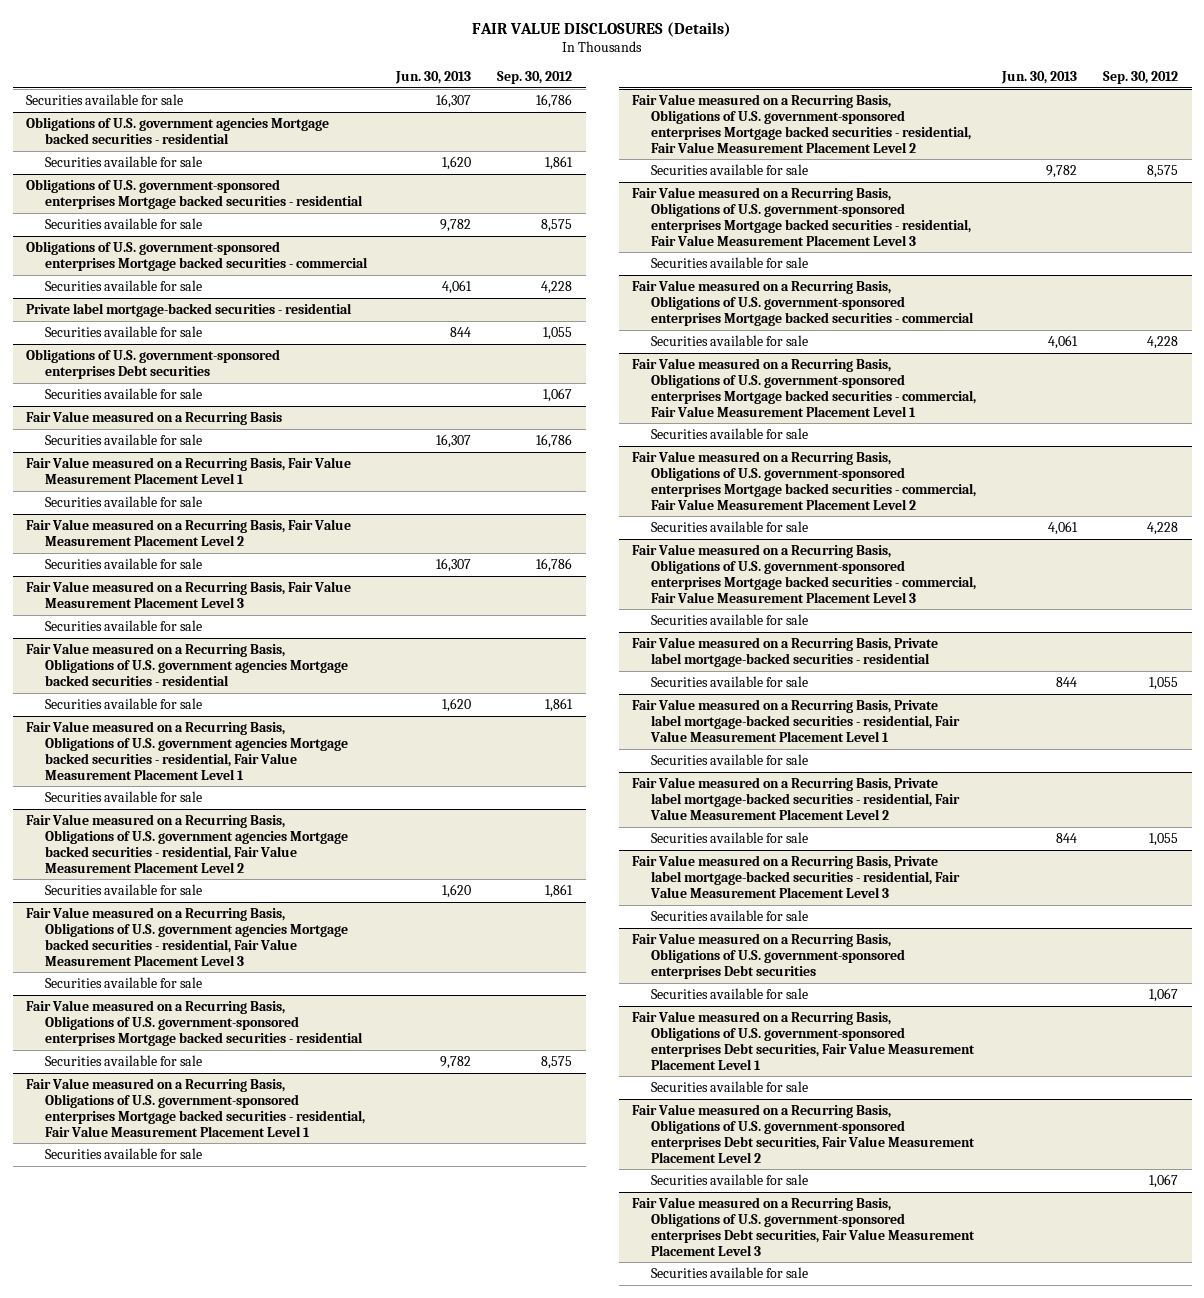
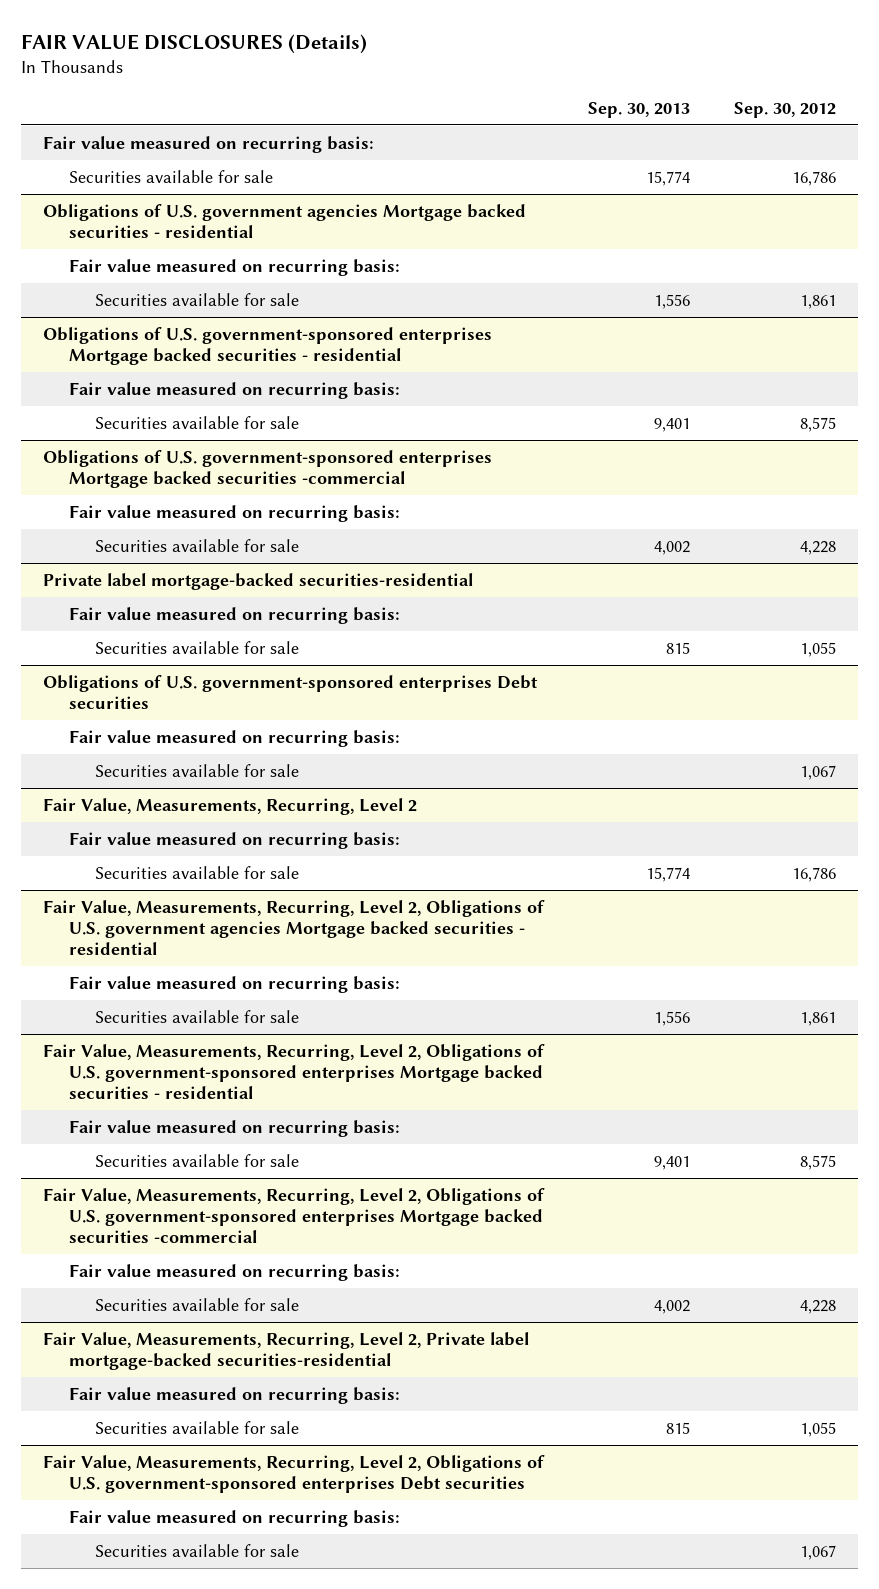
- | Jun. 30, 2013 | Sep. 30, 2012
+ | Sep. 30, 2013 | Sep. 30, 2012
+ Fair value measured on recurring basis:
@ Obligations of U.S. government agencies Mortgage backed securities - residential
+ Fair value measured on recurring basis:
@ Obligations of U.S. government-sponsored enterprises Mortgage backed securities - residential
+ Fair value measured on recurring basis:
- Obligations of U.S. government-sponsored enterprises Mortgage backed securities - commercial
+ Obligations of U.S. government-sponsored enterprises Mortgage backed securities -commercial
+ Fair value measured on recurring basis:
- Private label mortgage-backed securities - residential
+ Private label mortgage-backed securities-residential
+ Fair value measured on recurring basis:
@ Obligations of U.S. government-sponsored enterprises Debt securities
+ Fair value measured on recurring basis:
- Fair Value measured on a Recurring Basis
- Securities available for sale | 16,307 | 16,786
- Fair Value measured on a Recurring Basis, Fair Value Measurement Placement Level 1
- Securities available for sale
- Fair Value measured on a Recurring Basis, Fair Value Measurement Placement Level 2
+ Fair Value, Measurements, Recurring, Level 2
+ Fair value measured on recurring basis:
- Fair Value measured on a Recurring Basis, Fair Value Measurement Placement Level 3
- Securities available for sale
- Fair Value measured on a Recurring Basis, Obligations of U.S. government agencies Mortgage backed securities - residential
- Securities available for sale | 1,620 | 1,861
- Fair Value measured on a Recurring Basis, Obligations of U.S. government agencies Mortgage backed securities - residential, Fair Value Measurement Placement Level 1
- Securities available for sale
- Fair Value measured on a Recurring Basis, Obligations of U.S. government agencies Mortgage backed securities - residential, Fair Value Measurement Placement Level 2
+ Fair Value, Measurements, Recurring, Level 2, Obligations of U.S. government agencies Mortgage backed securities - residential
+ Fair value measured on recurring basis:
- Fair Value measured on a Recurring Basis, Obligations of U.S. government agencies Mortgage backed securities - residential, Fair Value Measurement Placement Level 3
- Securities available for sale
- Fair Value measured on a Recurring Basis, Obligations of U.S. government-sponsored enterprises Mortgage backed securities - residential
- Securities available for sale | 9,782 | 8,575
- Fair Value measured on a Recurring Basis, Obligations of U.S. government-sponsored enterprises Mortgage backed securities - residential, Fair Value Measurement Placement Level 1
- Securities available for sale
- Fair Value measured on a Recurring Basis, Obligations of U.S. government-sponsored enterprises Mortgage backed securities - residential, Fair Value Measurement Placement Level 2
+ Fair Value, Measurements, Recurring, Level 2, Obligations of U.S. government-sponsored enterprises Mortgage backed securities - residential
+ Fair value measured on recurring basis:
- Fair Value measured on a Recurring Basis, Obligations of U.S. government-sponsored enterprises Mortgage backed securities - residential, Fair Value Measurement Placement Level 3
- Securities available for sale
- Fair Value measured on a Recurring Basis, Obligations of U.S. government-sponsored enterprises Mortgage backed securities - commercial
- Securities available for sale | 4,061 | 4,228
- Fair Value measured on a Recurring Basis, Obligations of U.S. government-sponsored enterprises Mortgage backed securities - commercial, Fair Value Measurement Placement Level 1
- Securities available for sale
- Fair Value measured on a Recurring Basis, Obligations of U.S. government-sponsored enterprises Mortgage backed securities - commercial, Fair Value Measurement Placement Level 2
+ Fair Value, Measurements, Recurring, Level 2, Obligations of U.S. government-sponsored enterprises Mortgage backed securities -commercial
+ Fair value measured on recurring basis:
- Fair Value measured on a Recurring Basis, Obligations of U.S. government-sponsored enterprises Mortgage backed securities - commercial, Fair Value Measurement Placement Level 3
- Securities available for sale
- Fair Value measured on a Recurring Basis, Private label mortgage-backed securities - residential
- Securities available for sale | 844 | 1,055
- Fair Value measured on a Recurring Basis, Private label mortgage-backed securities - residential, Fair Value Measurement Placement Level 1
- Securities available for sale
- Fair Value measured on a Recurring Basis, Private label mortgage-backed securities - residential, Fair Value Measurement Placement Level 2
+ Fair Value, Measurements, Recurring, Level 2, Private label mortgage-backed securities-residential
+ Fair value measured on recurring basis:
- Fair Value measured on a Recurring Basis, Private label mortgage-backed securities - residential, Fair Value Measurement Placement Level 3
- Securities available for sale
- Fair Value measured on a Recurring Basis, Obligations of U.S. government-sponsored enterprises Debt securities
- Securities available for sale | | 1,067
- Fair Value measured on a Recurring Basis, Obligations of U.S. government-sponsored enterprises Debt securities, Fair Value Measurement Placement Level 1
- Securities available for sale
- Fair Value measured on a Recurring Basis, Obligations of U.S. government-sponsored enterprises Debt securities, Fair Value Measurement Placement Level 2
+ Fair Value, Measurements, Recurring, Level 2, Obligations of U.S. government-sponsored enterprises Debt securities
+ Fair value measured on recurring basis:
- Fair Value measured on a Recurring Basis, Obligations of U.S. government-sponsored enterprises Debt securities, Fair Value Measurement Placement Level 3
- Securities available for sale

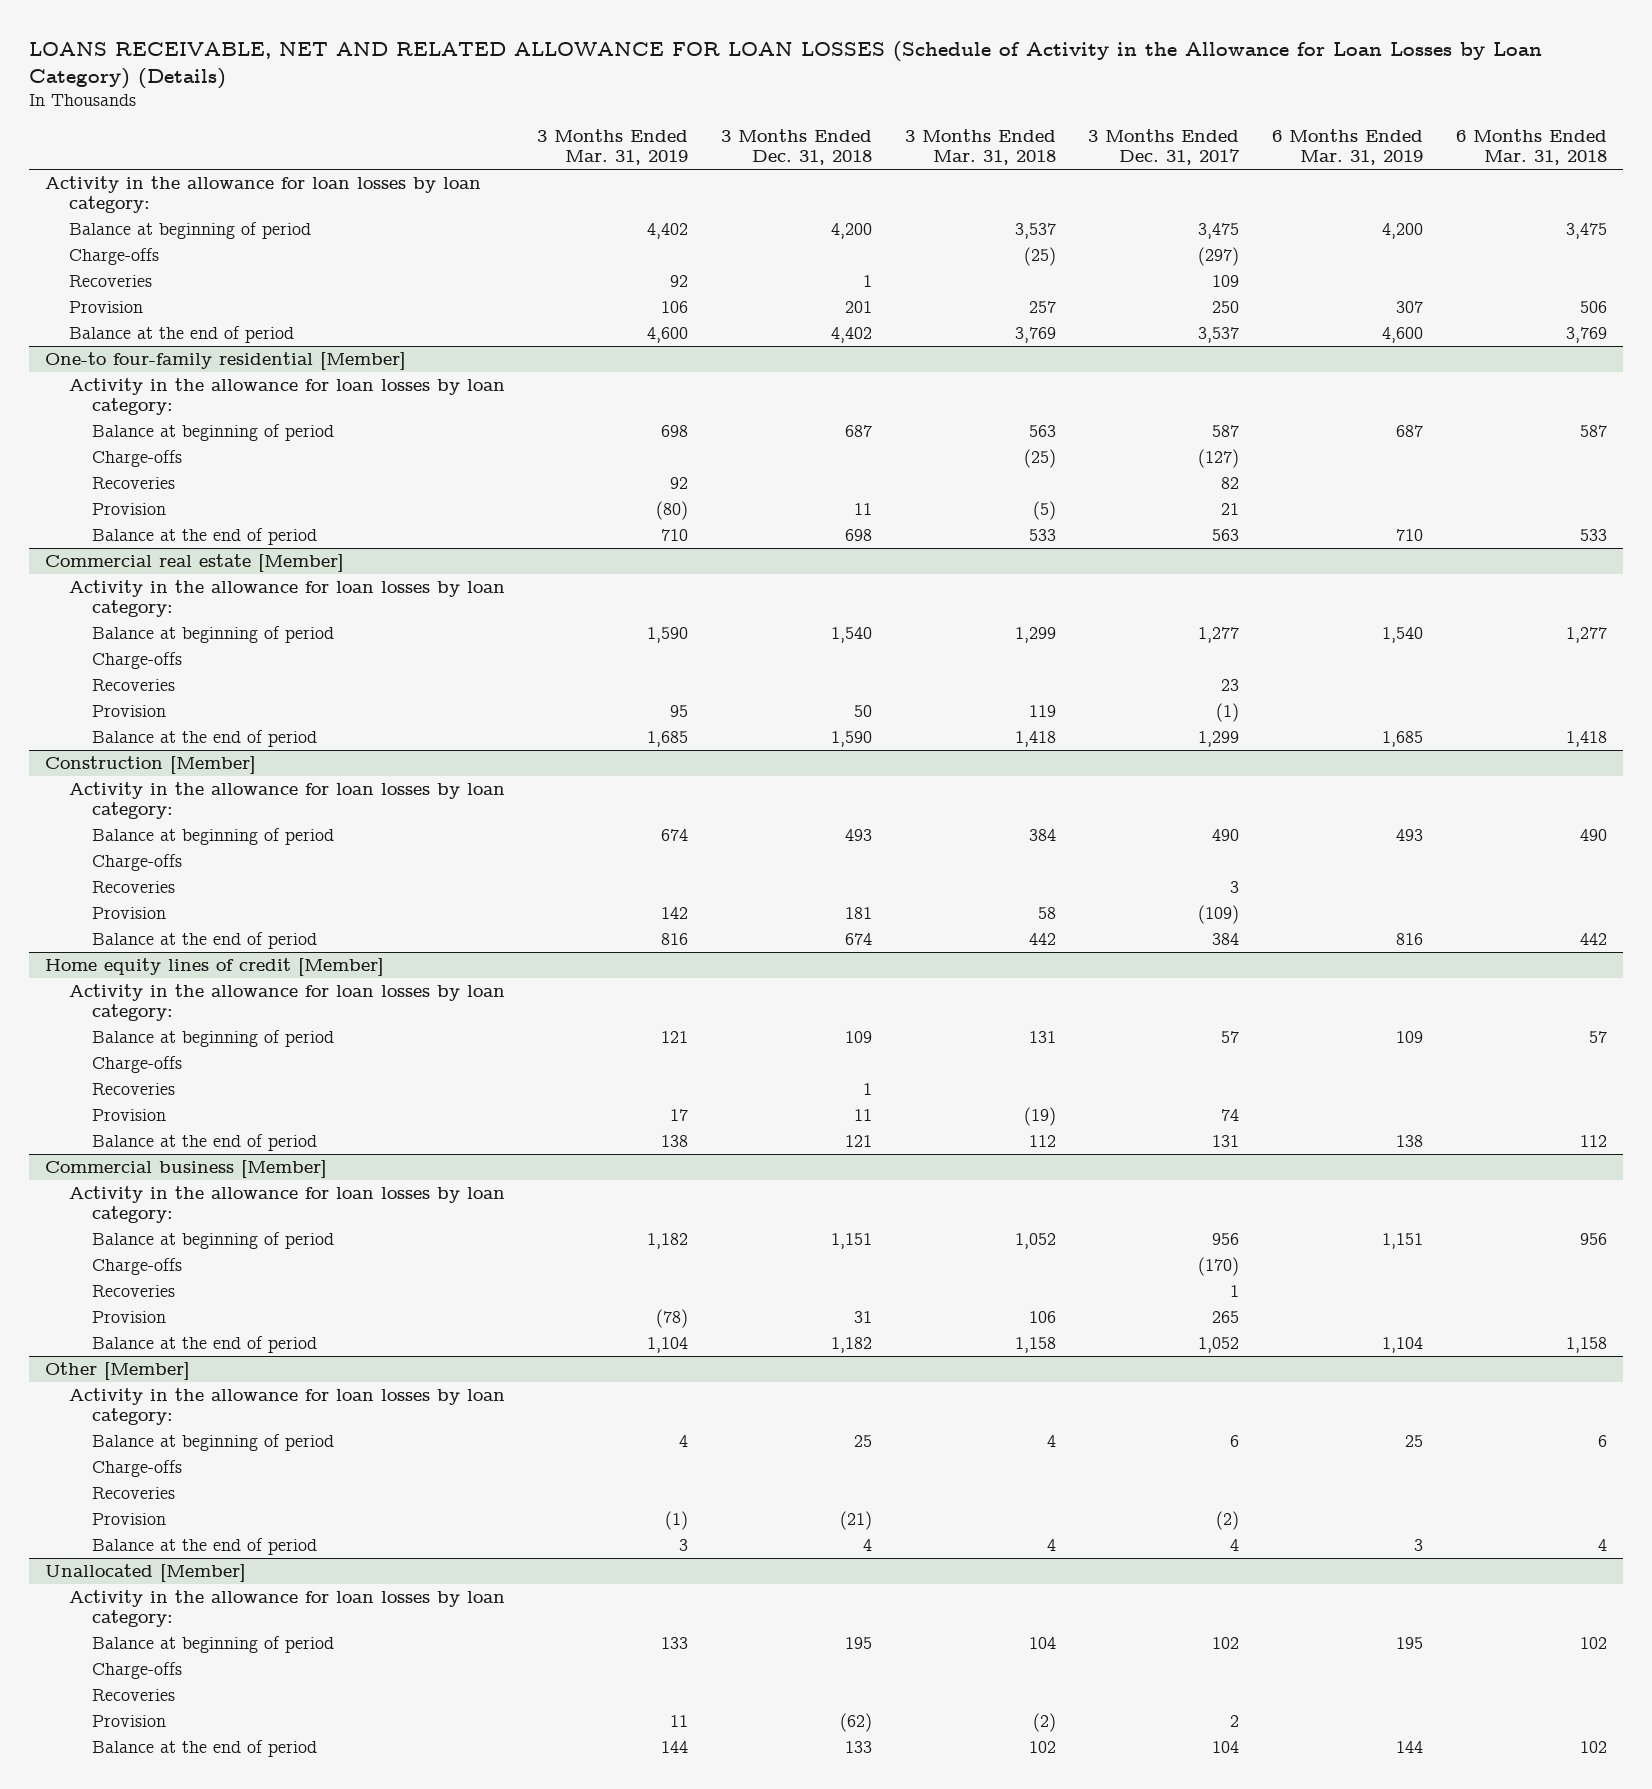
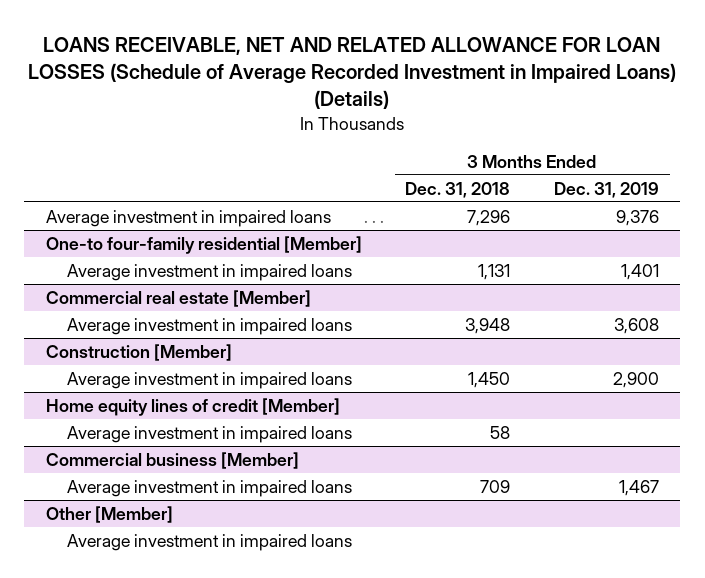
- LOANS RECEIVABLE, NET AND RELATED ALLOWANCE FOR LOAN LOSSES (Schedule of Activity in the Allowance for Loan Losses by Loan Category) (Details)
+ LOANS RECEIVABLE, NET AND RELATED ALLOWANCE FOR LOAN LOSSES (Schedule of Average Recorded Investment in Impaired Loans) (Details)
- | 3 Months Ended Mar. 31, 2019 | 3 Months Ended Dec. 31, 2018 | 3 Months Ended Mar. 31, 2018 | 3 Months Ended Dec. 31, 2017 | 6 Months Ended Mar. 31, 2019 | 6 Months Ended Mar. 31, 2018
+ | 3 Months Ended Dec. 31, 2018 | 3 Months Ended Dec. 31, 2019
- Activity in the allowance for loan losses by loan category:
- Balance at beginning of period | 4,402 | 4,200 | 3,537 | 3,475 | 4,200 | 3,475
- Charge-offs | | | (25) | (297) | |
- Recoveries | 92 | 1 | | 109 | |
- Provision | 106 | 201 | 257 | 250 | 307 | 506
- Balance at the end of period | 4,600 | 4,402 | 3,769 | 3,537 | 4,600 | 3,769
+ Average investment in impaired loans | 7,296 | 9,376
@ One-to four-family residential [Member]
- Activity in the allowance for loan losses by loan category:
- Balance at beginning of period | 698 | 687 | 563 | 587 | 687 | 587
- Charge-offs | | | (25) | (127) | |
- Recoveries | 92 | | | 82 | |
- Provision | (80) | 11 | (5) | 21 | |
- Balance at the end of period | 710 | 698 | 533 | 563 | 710 | 533
+ Average investment in impaired loans | 1,131 | 1,401
@ Commercial real estate [Member]
- Activity in the allowance for loan losses by loan category:
- Balance at beginning of period | 1,590 | 1,540 | 1,299 | 1,277 | 1,540 | 1,277
- Charge-offs
- Recoveries | | | | 23 | |
- Provision | 95 | 50 | 119 | (1) | |
- Balance at the end of period | 1,685 | 1,590 | 1,418 | 1,299 | 1,685 | 1,418
+ Average investment in impaired loans | 3,948 | 3,608
@ Construction [Member]
- Activity in the allowance for loan losses by loan category:
- Balance at beginning of period | 674 | 493 | 384 | 490 | 493 | 490
- Charge-offs
- Recoveries | | | | 3 | |
- Provision | 142 | 181 | 58 | (109) | |
- Balance at the end of period | 816 | 674 | 442 | 384 | 816 | 442
+ Average investment in impaired loans | 1,450 | 2,900
@ Home equity lines of credit [Member]
- Activity in the allowance for loan losses by loan category:
- Balance at beginning of period | 121 | 109 | 131 | 57 | 109 | 57
- Charge-offs
- Recoveries | | 1 | | | |
- Provision | 17 | 11 | (19) | 74 | |
- Balance at the end of period | 138 | 121 | 112 | 131 | 138 | 112
+ Average investment in impaired loans | 58 |
@ Commercial business [Member]
- Activity in the allowance for loan losses by loan category:
- Balance at beginning of period | 1,182 | 1,151 | 1,052 | 956 | 1,151 | 956
- Charge-offs | | | | (170) | |
- Recoveries | | | | 1 | |
- Provision | (78) | 31 | 106 | 265 | |
- Balance at the end of period | 1,104 | 1,182 | 1,158 | 1,052 | 1,104 | 1,158
+ Average investment in impaired loans | 709 | 1,467
@ Other [Member]
- Activity in the allowance for loan losses by loan category:
- Balance at beginning of period | 4 | 25 | 4 | 6 | 25 | 6
- Charge-offs
- Recoveries
- Provision | (1) | (21) | | (2) | |
- Balance at the end of period | 3 | 4 | 4 | 4 | 3 | 4
- Unallocated [Member]
- Activity in the allowance for loan losses by loan category:
- Balance at beginning of period | 133 | 195 | 104 | 102 | 195 | 102
- Charge-offs
- Recoveries
- Provision | 11 | (62) | (2) | 2 | |
- Balance at the end of period | 144 | 133 | 102 | 104 | 144 | 102
@ Other [Member]
+ Average investment in impaired loans

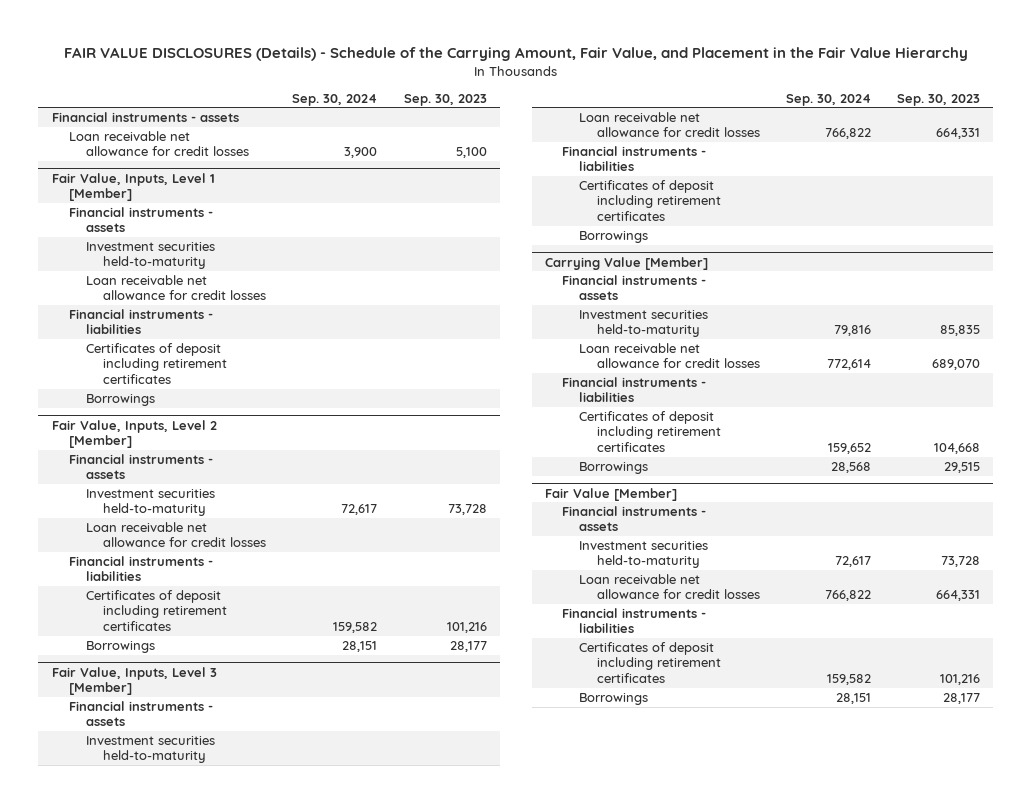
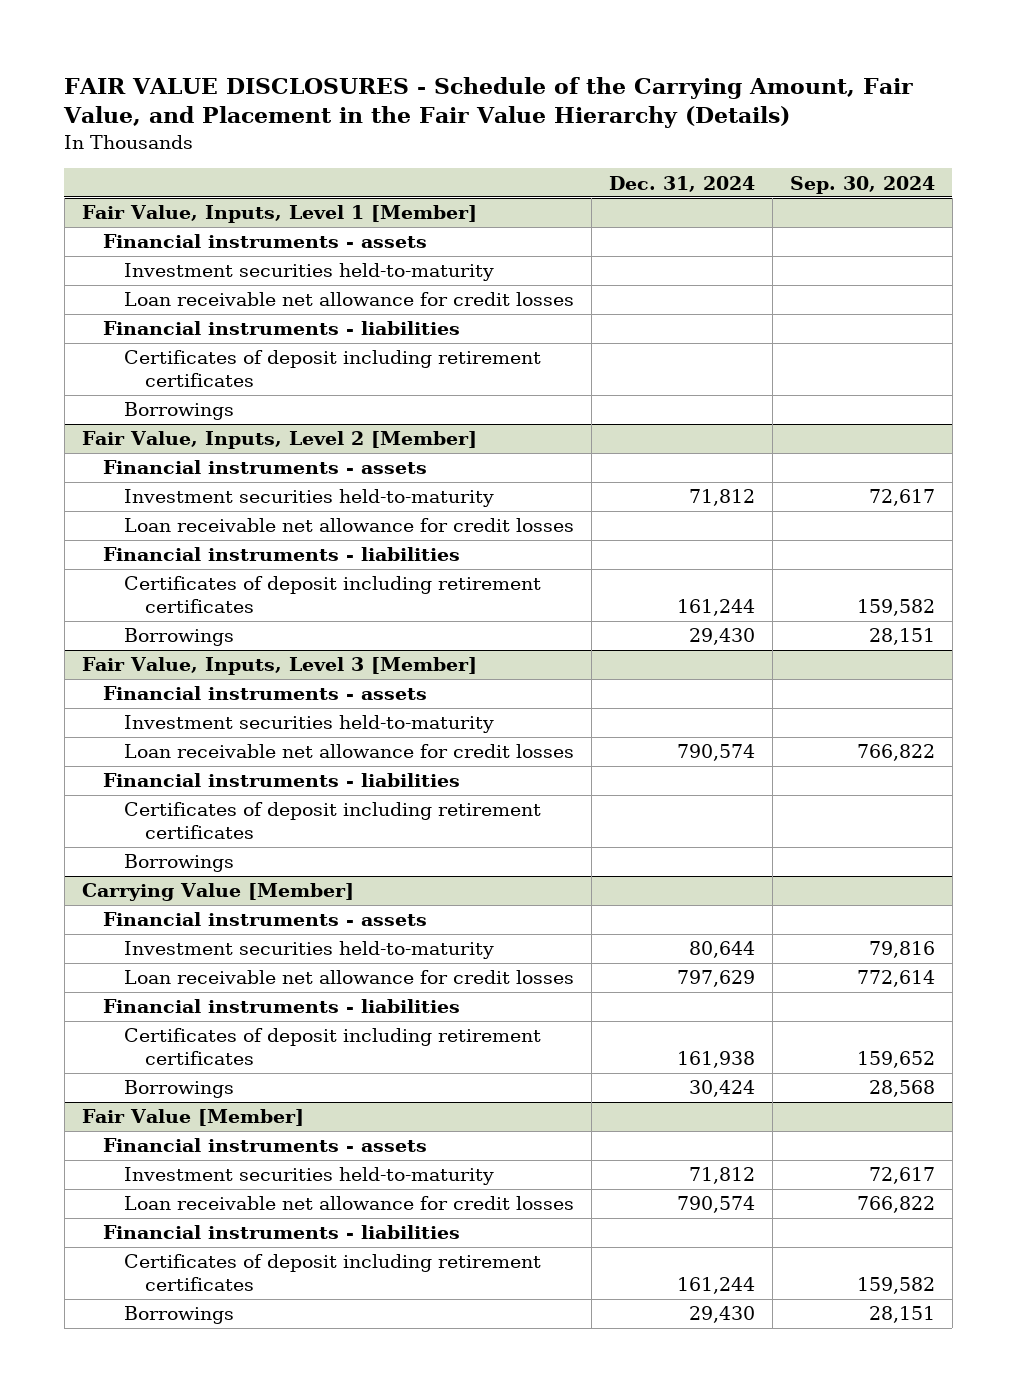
- FAIR VALUE DISCLOSURES (Details) - Schedule of the Carrying Amount, Fair Value, and Placement in the Fair Value Hierarchy
+ FAIR VALUE DISCLOSURES - Schedule of the Carrying Amount, Fair Value, and Placement in the Fair Value Hierarchy (Details)
- | Sep. 30, 2024 | Sep. 30, 2023
+ | Dec. 31, 2024 | Sep. 30, 2024
- Financial instruments - assets
- Loan receivable net allowance for credit losses | 3,900 | 5,100

